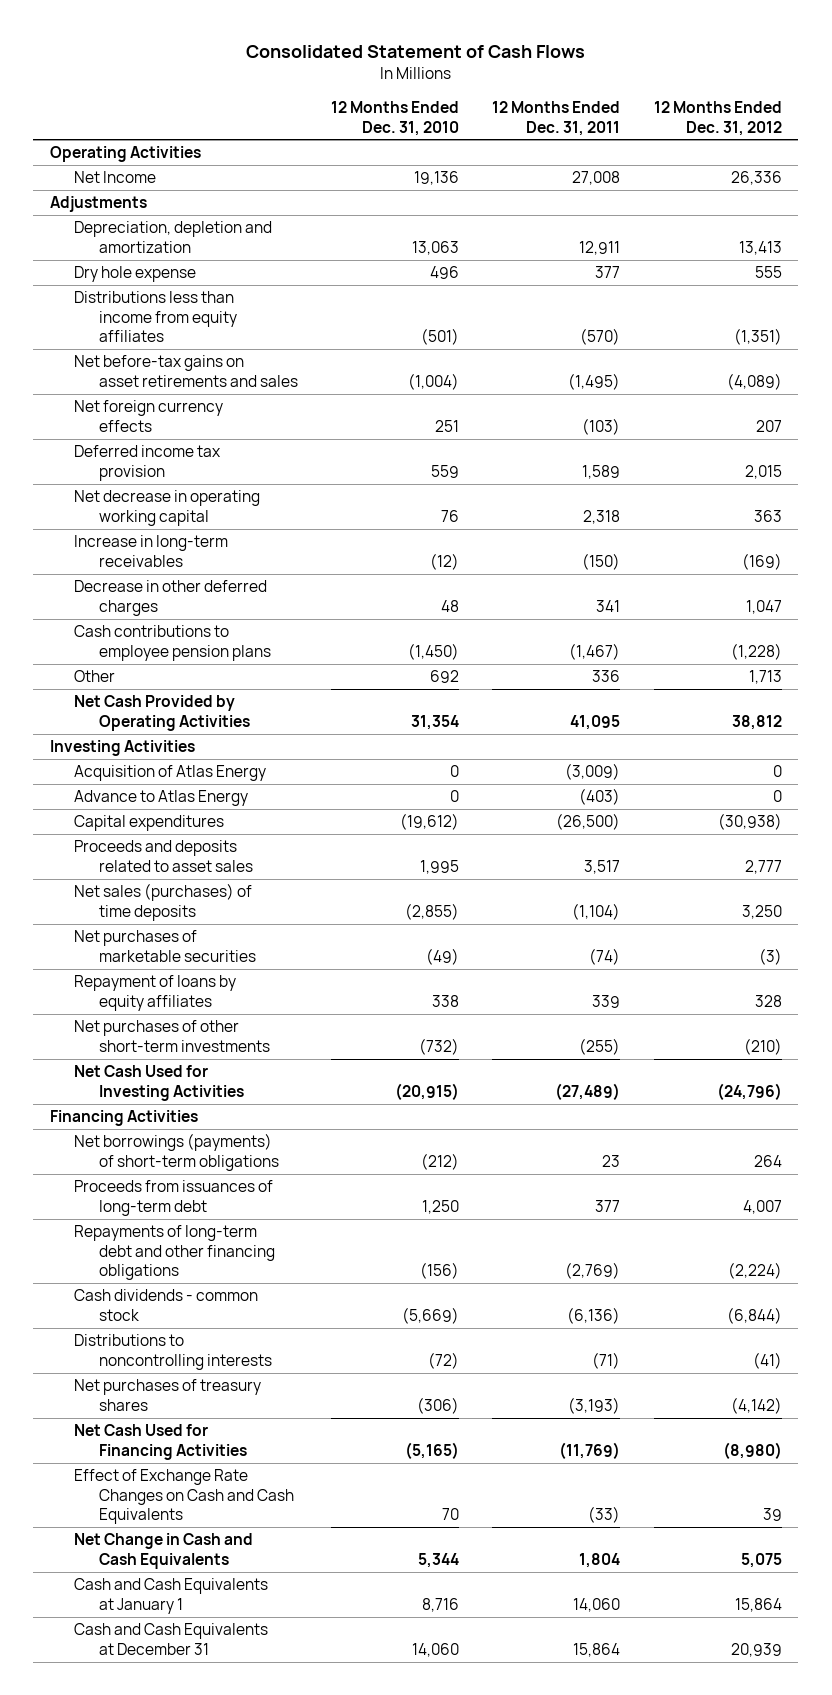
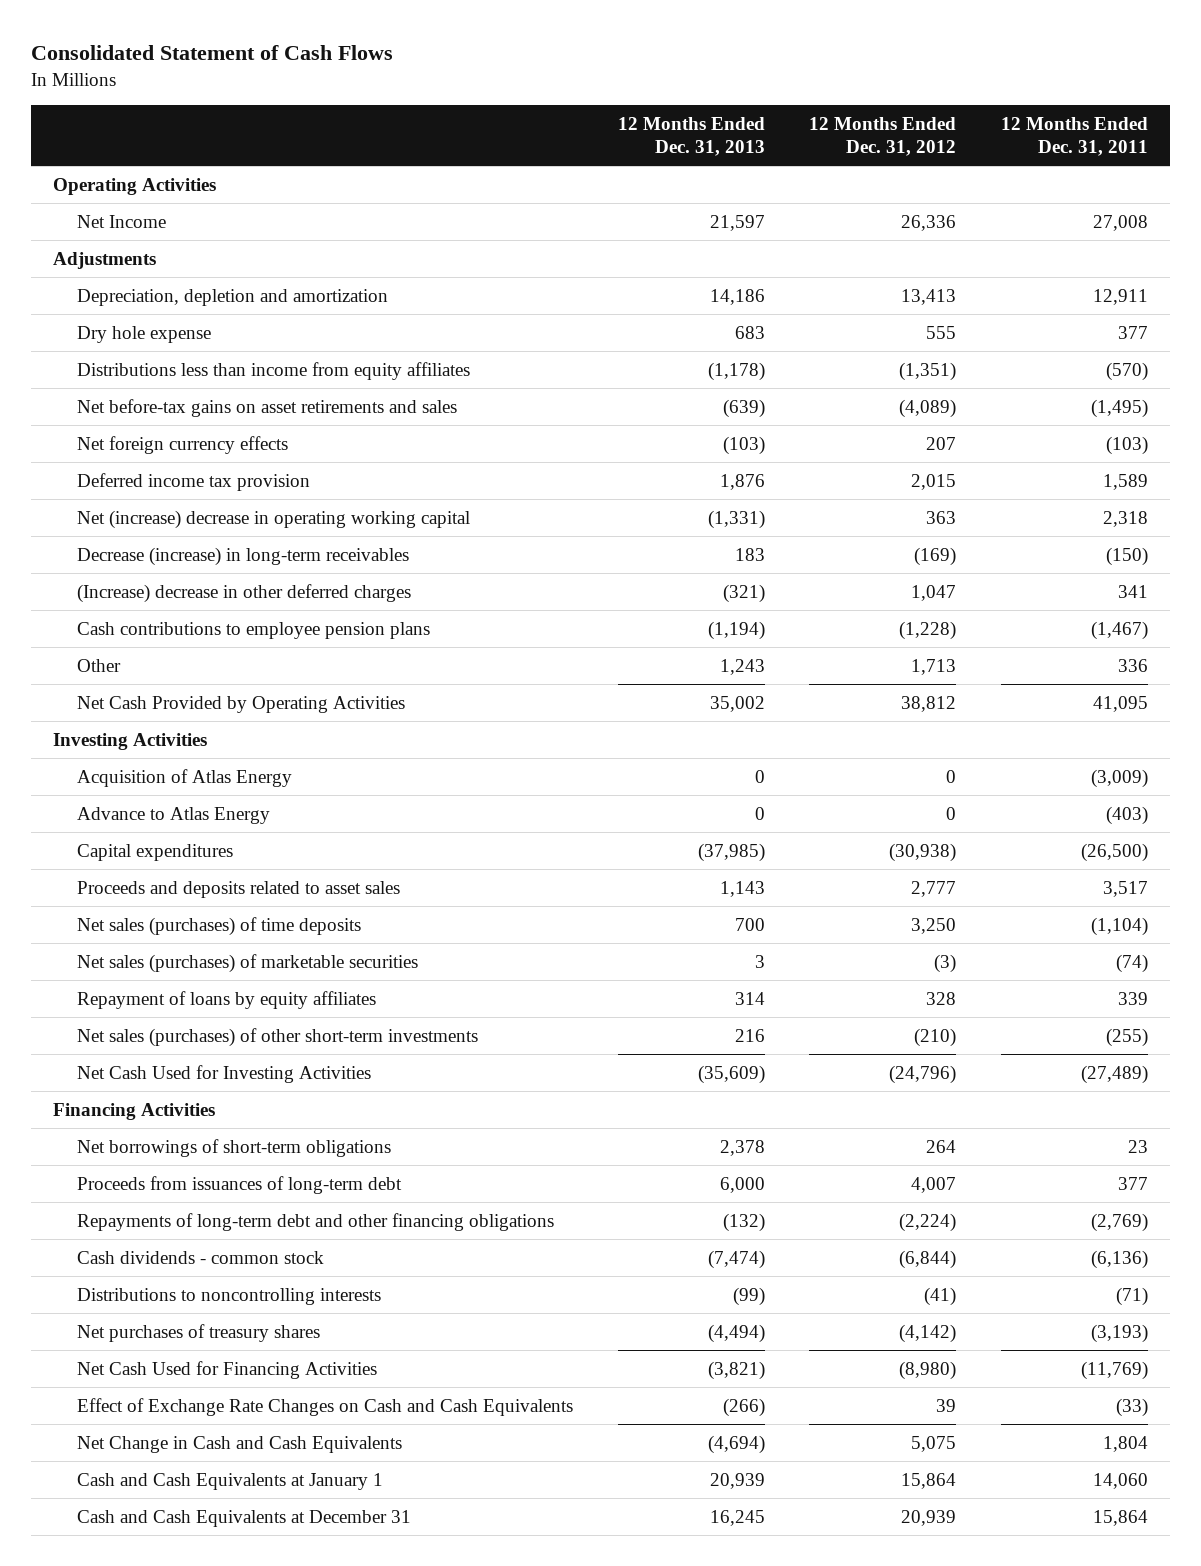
- | 12 Months Ended Dec. 31, 2010 | 12 Months Ended Dec. 31, 2011 | 12 Months Ended Dec. 31, 2012
+ | 12 Months Ended Dec. 31, 2013 | 12 Months Ended Dec. 31, 2012 | 12 Months Ended Dec. 31, 2011
- Net decrease in operating working capital | 76 | 2,318 | 363
- Increase in long-term receivables | (12) | (150) | (169)
- Decrease in other deferred charges | 48 | 341 | 1,047
+ Net (increase) decrease in operating working capital | (1,331) | 363 | 2,318
+ Decrease (increase) in long-term receivables | 183 | (169) | (150)
+ (Increase) decrease in other deferred charges | (321) | 1,047 | 341
- Net purchases of marketable securities | (49) | (74) | (3)
+ Net sales (purchases) of marketable securities | 3 | (3) | (74)
- Net purchases of other short-term investments | (732) | (255) | (210)
+ Net sales (purchases) of other short-term investments | 216 | (210) | (255)
- Net borrowings (payments) of short-term obligations | (212) | 23 | 264
+ Net borrowings of short-term obligations | 2,378 | 264 | 23

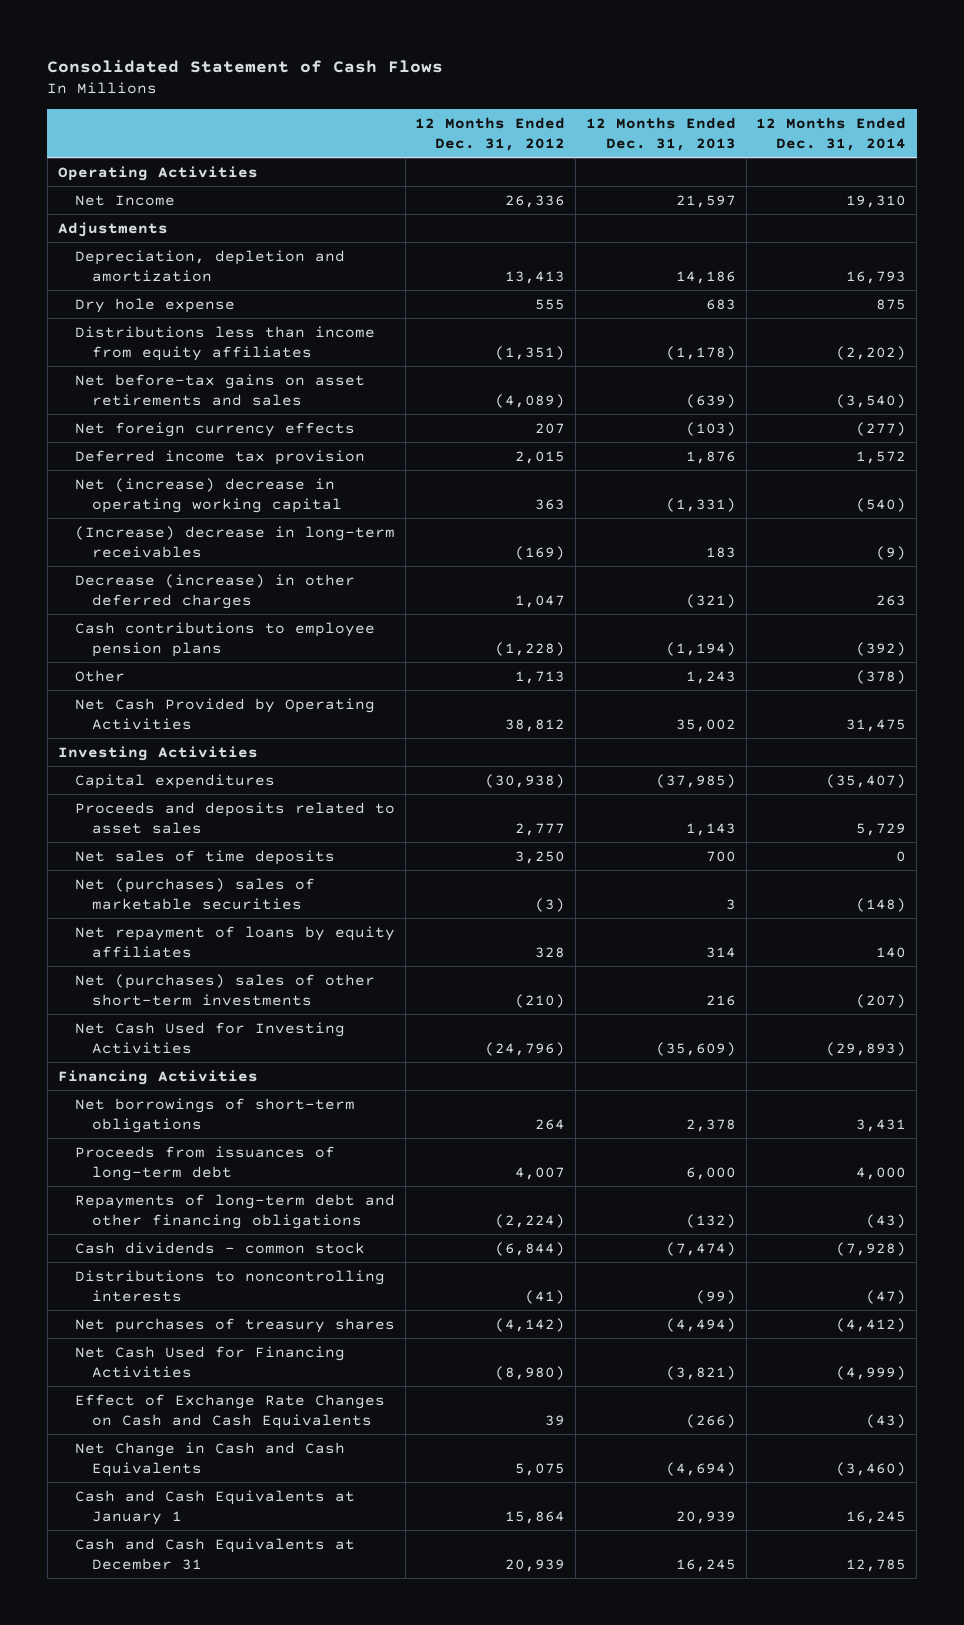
- | 12 Months Ended Dec. 31, 2013 | 12 Months Ended Dec. 31, 2012 | 12 Months Ended Dec. 31, 2011
+ | 12 Months Ended Dec. 31, 2012 | 12 Months Ended Dec. 31, 2013 | 12 Months Ended Dec. 31, 2014
- Decrease (increase) in long-term receivables | 183 | (169) | (150)
- (Increase) decrease in other deferred charges | (321) | 1,047 | 341
+ (Increase) decrease in long-term receivables | (169) | 183 | (9)
+ Decrease (increase) in other deferred charges | 1,047 | (321) | 263
- Acquisition of Atlas Energy | 0 | 0 | (3,009)
- Advance to Atlas Energy | 0 | 0 | (403)
- Net sales (purchases) of time deposits | 700 | 3,250 | (1,104)
- Net sales (purchases) of marketable securities | 3 | (3) | (74)
- Repayment of loans by equity affiliates | 314 | 328 | 339
- Net sales (purchases) of other short-term investments | 216 | (210) | (255)
+ Net sales of time deposits | 3,250 | 700 | 0
+ Net (purchases) sales of marketable securities | (3) | 3 | (148)
+ Net repayment of loans by equity affiliates | 328 | 314 | 140
+ Net (purchases) sales of other short-term investments | (210) | 216 | (207)

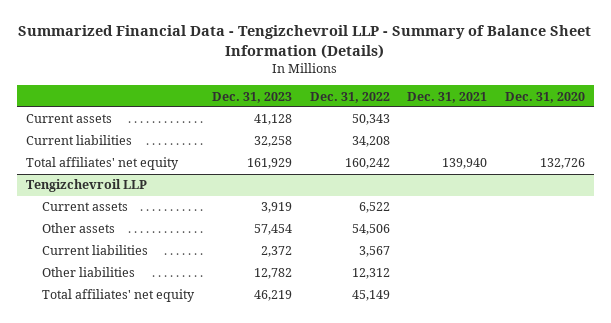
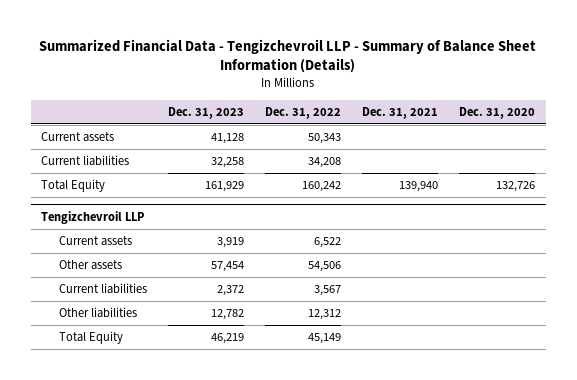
- Total affiliates' net equity | 161,929 | 160,242 | 139,940 | 132,726
+ Total Equity | 161,929 | 160,242 | 139,940 | 132,726
@ Tengizchevroil LLP
- Total affiliates' net equity | 46,219 | 45,149 | |
+ Total Equity | 46,219 | 45,149 | |

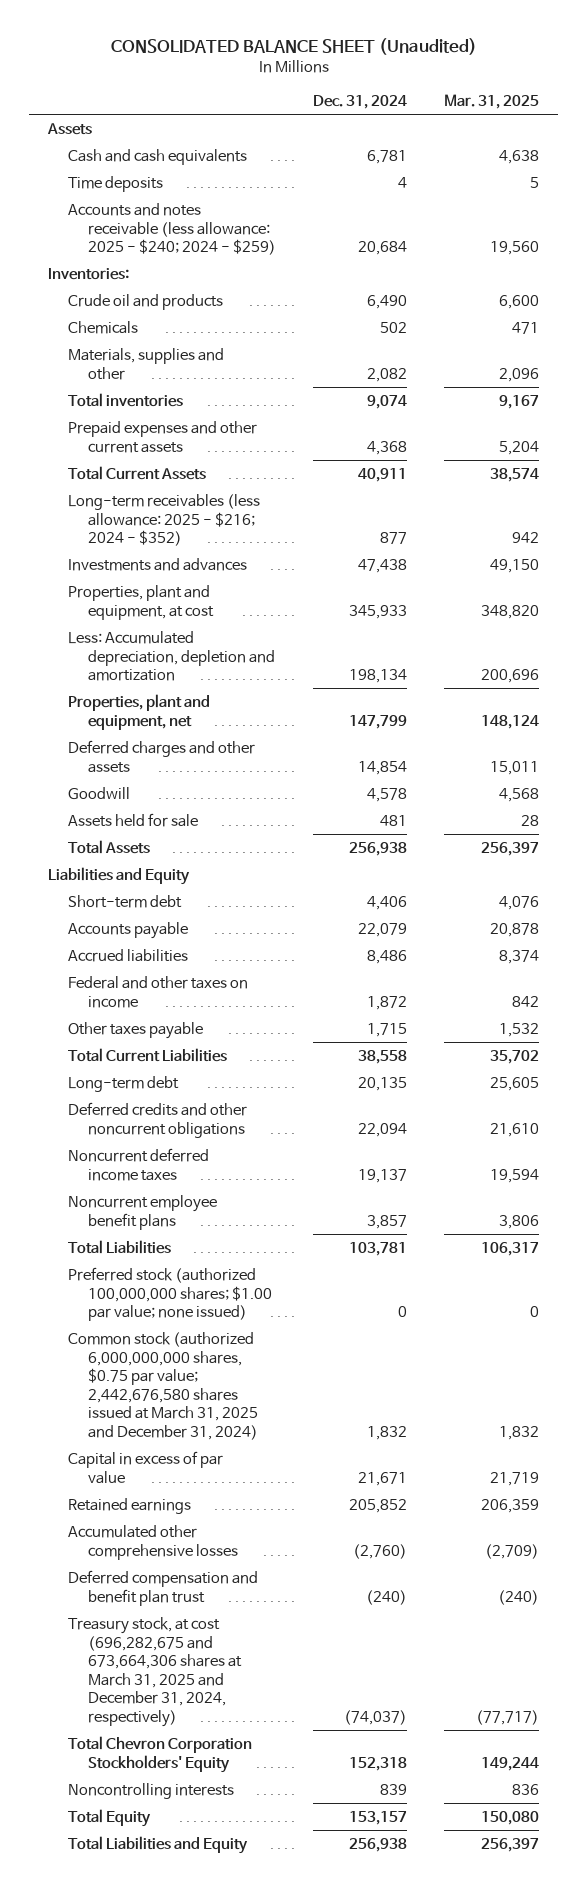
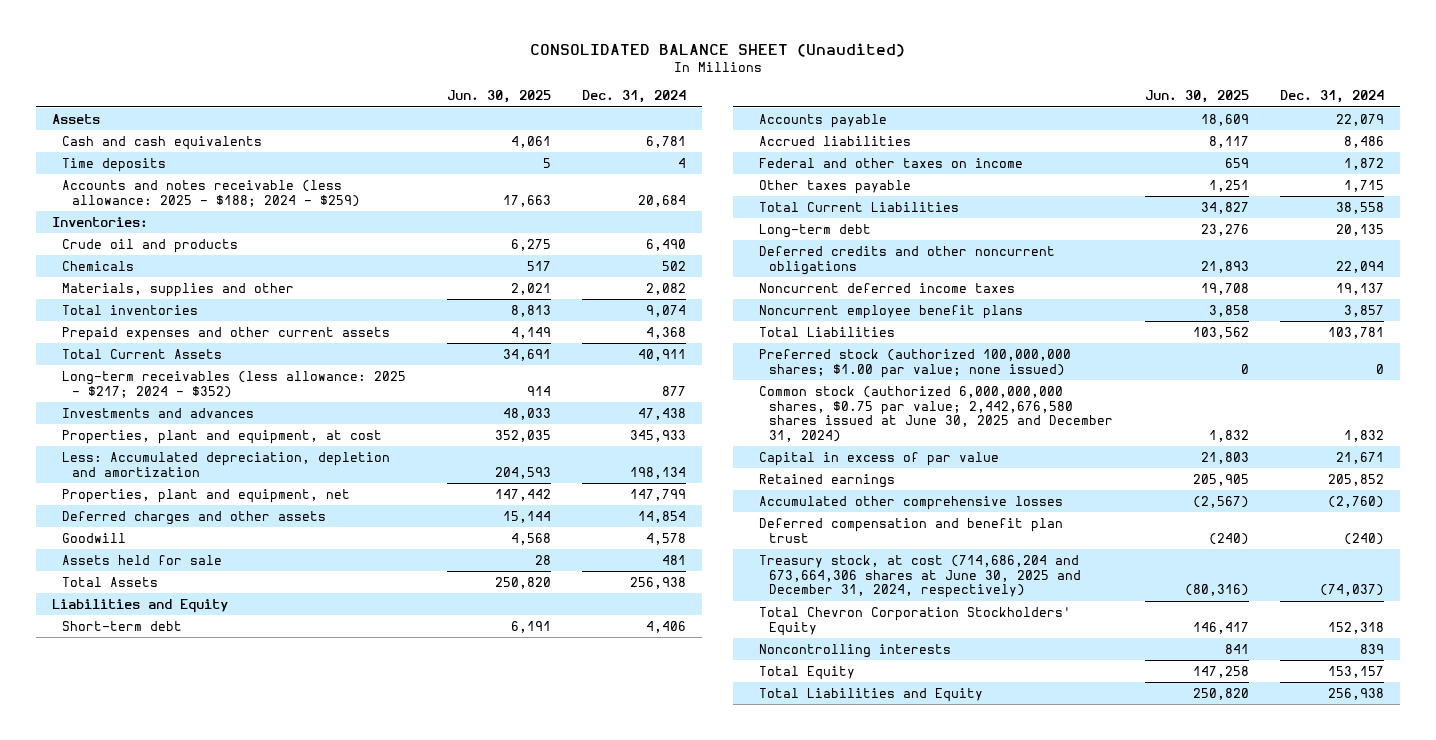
- | Dec. 31, 2024 | Mar. 31, 2025
+ | Jun. 30, 2025 | Dec. 31, 2024
- Accounts and notes receivable (less allowance: 2025 - $240; 2024 - $259) | 20,684 | 19,560
+ Accounts and notes receivable (less allowance: 2025 - $188; 2024 - $259) | 17,663 | 20,684
- Long-term receivables (less allowance: 2025 - $216; 2024 - $352) | 877 | 942
+ Long-term receivables (less allowance: 2025 - $217; 2024 - $352) | 914 | 877
- Common stock (authorized 6,000,000,000 shares, $0.75 par value; 2,442,676,580 shares issued at March 31, 2025 and December 31, 2024) | 1,832 | 1,832
+ Common stock (authorized 6,000,000,000 shares, $0.75 par value; 2,442,676,580 shares issued at June 30, 2025 and December 31, 2024) | 1,832 | 1,832
- Treasury stock, at cost (696,282,675 and 673,664,306 shares at March 31, 2025 and December 31, 2024, respectively) | (74,037) | (77,717)
+ Treasury stock, at cost (714,686,204 and 673,664,306 shares at June 30, 2025 and December 31, 2024, respectively) | (80,316) | (74,037)

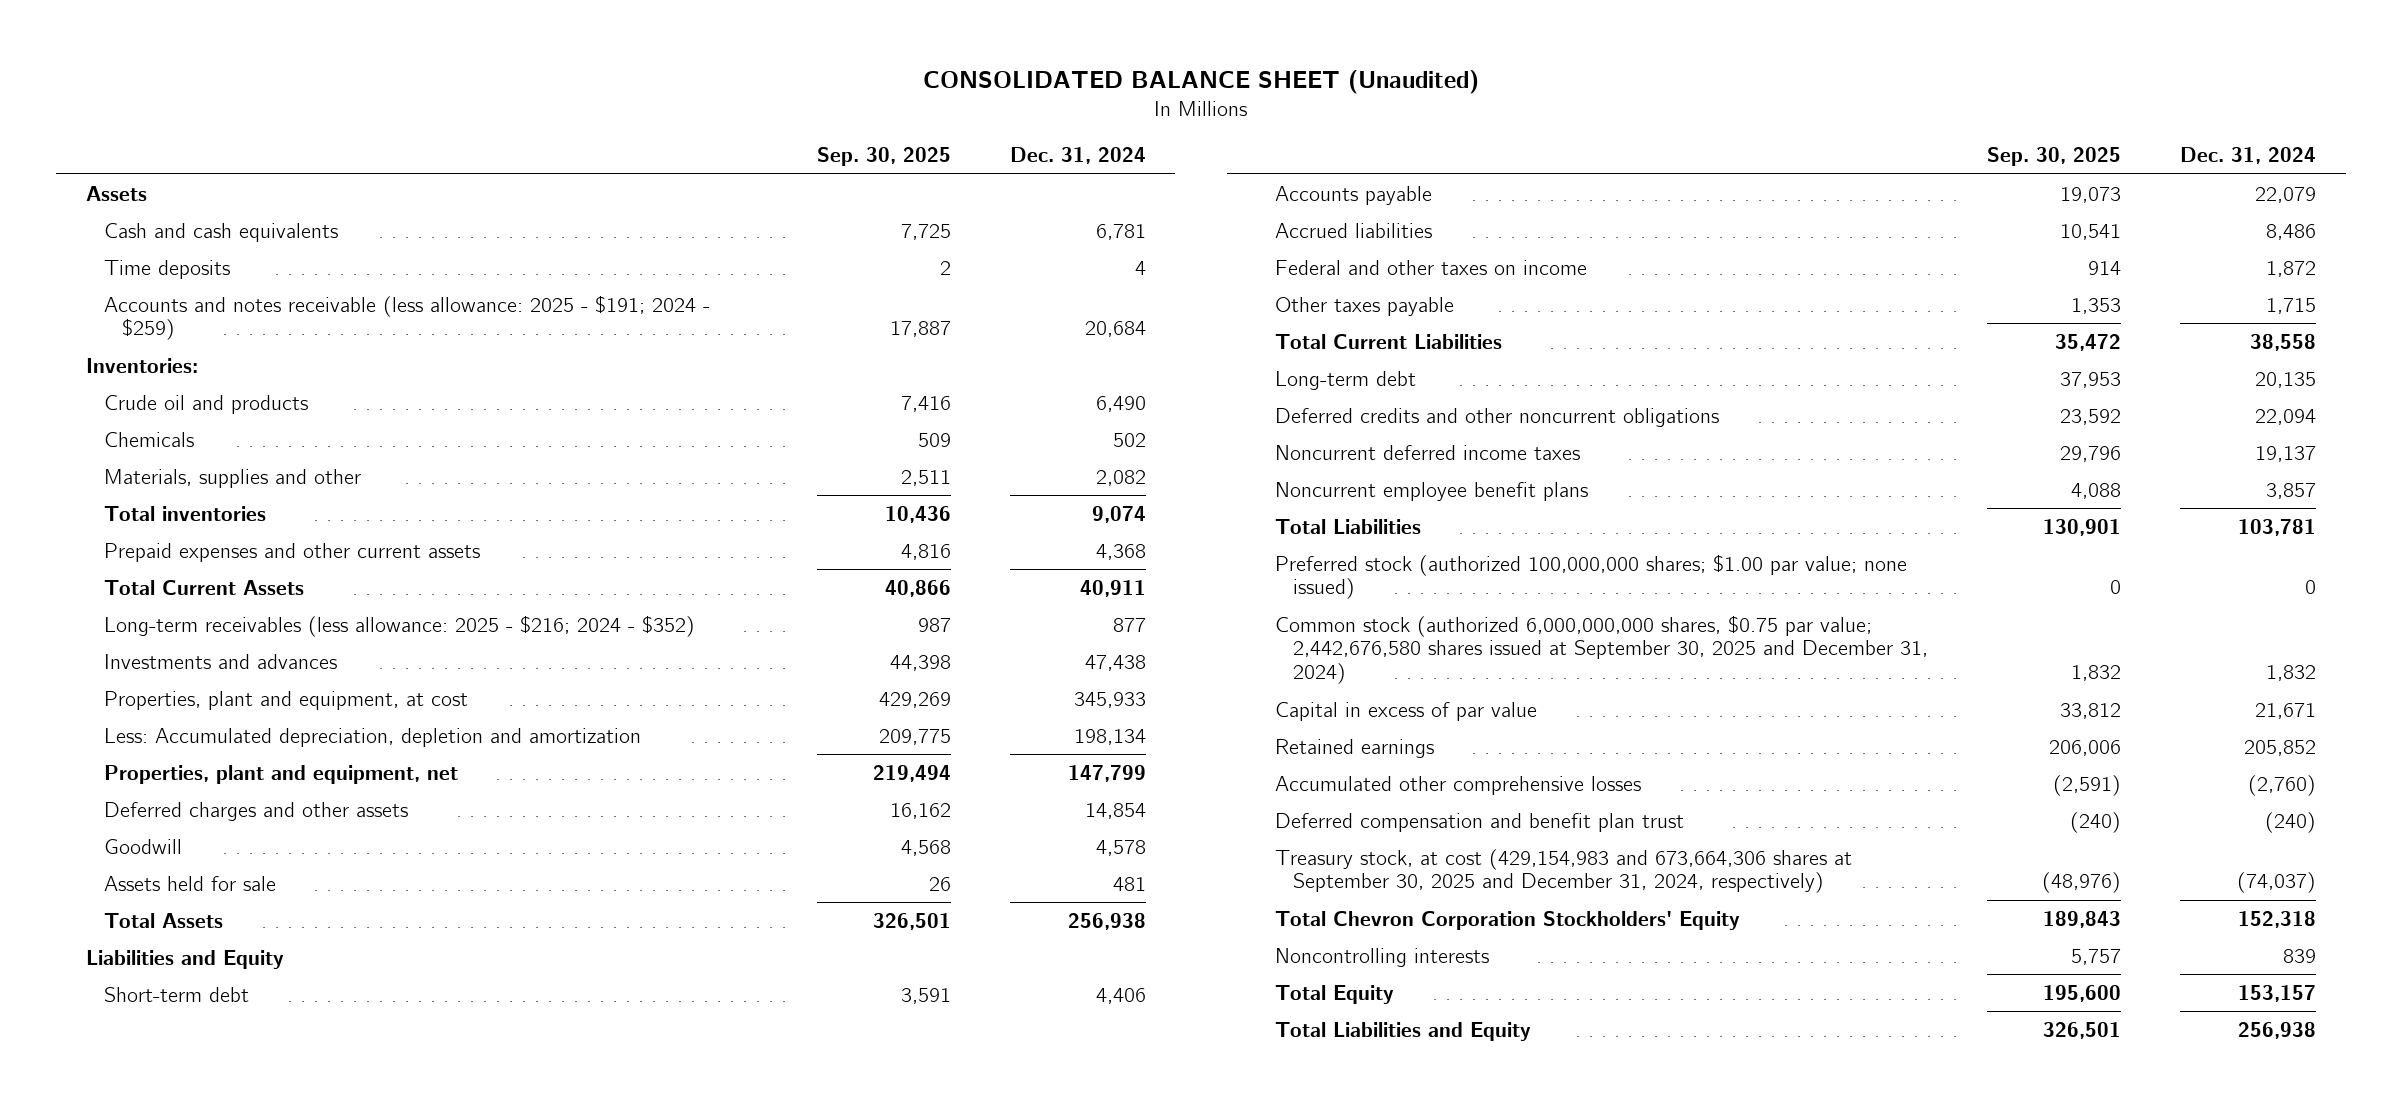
- | Jun. 30, 2025 | Dec. 31, 2024
+ | Sep. 30, 2025 | Dec. 31, 2024
- Accounts and notes receivable (less allowance: 2025 - $188; 2024 - $259) | 17,663 | 20,684
+ Accounts and notes receivable (less allowance: 2025 - $191; 2024 - $259) | 17,887 | 20,684
- Long-term receivables (less allowance: 2025 - $217; 2024 - $352) | 914 | 877
+ Long-term receivables (less allowance: 2025 - $216; 2024 - $352) | 987 | 877
- Common stock (authorized 6,000,000,000 shares, $0.75 par value; 2,442,676,580 shares issued at June 30, 2025 and December 31, 2024) | 1,832 | 1,832
+ Common stock (authorized 6,000,000,000 shares, $0.75 par value; 2,442,676,580 shares issued at September 30, 2025 and December 31, 2024) | 1,832 | 1,832
- Treasury stock, at cost (714,686,204 and 673,664,306 shares at June 30, 2025 and December 31, 2024, respectively) | (80,316) | (74,037)
+ Treasury stock, at cost (429,154,983 and 673,664,306 shares at September 30, 2025 and December 31, 2024, respectively) | (48,976) | (74,037)

